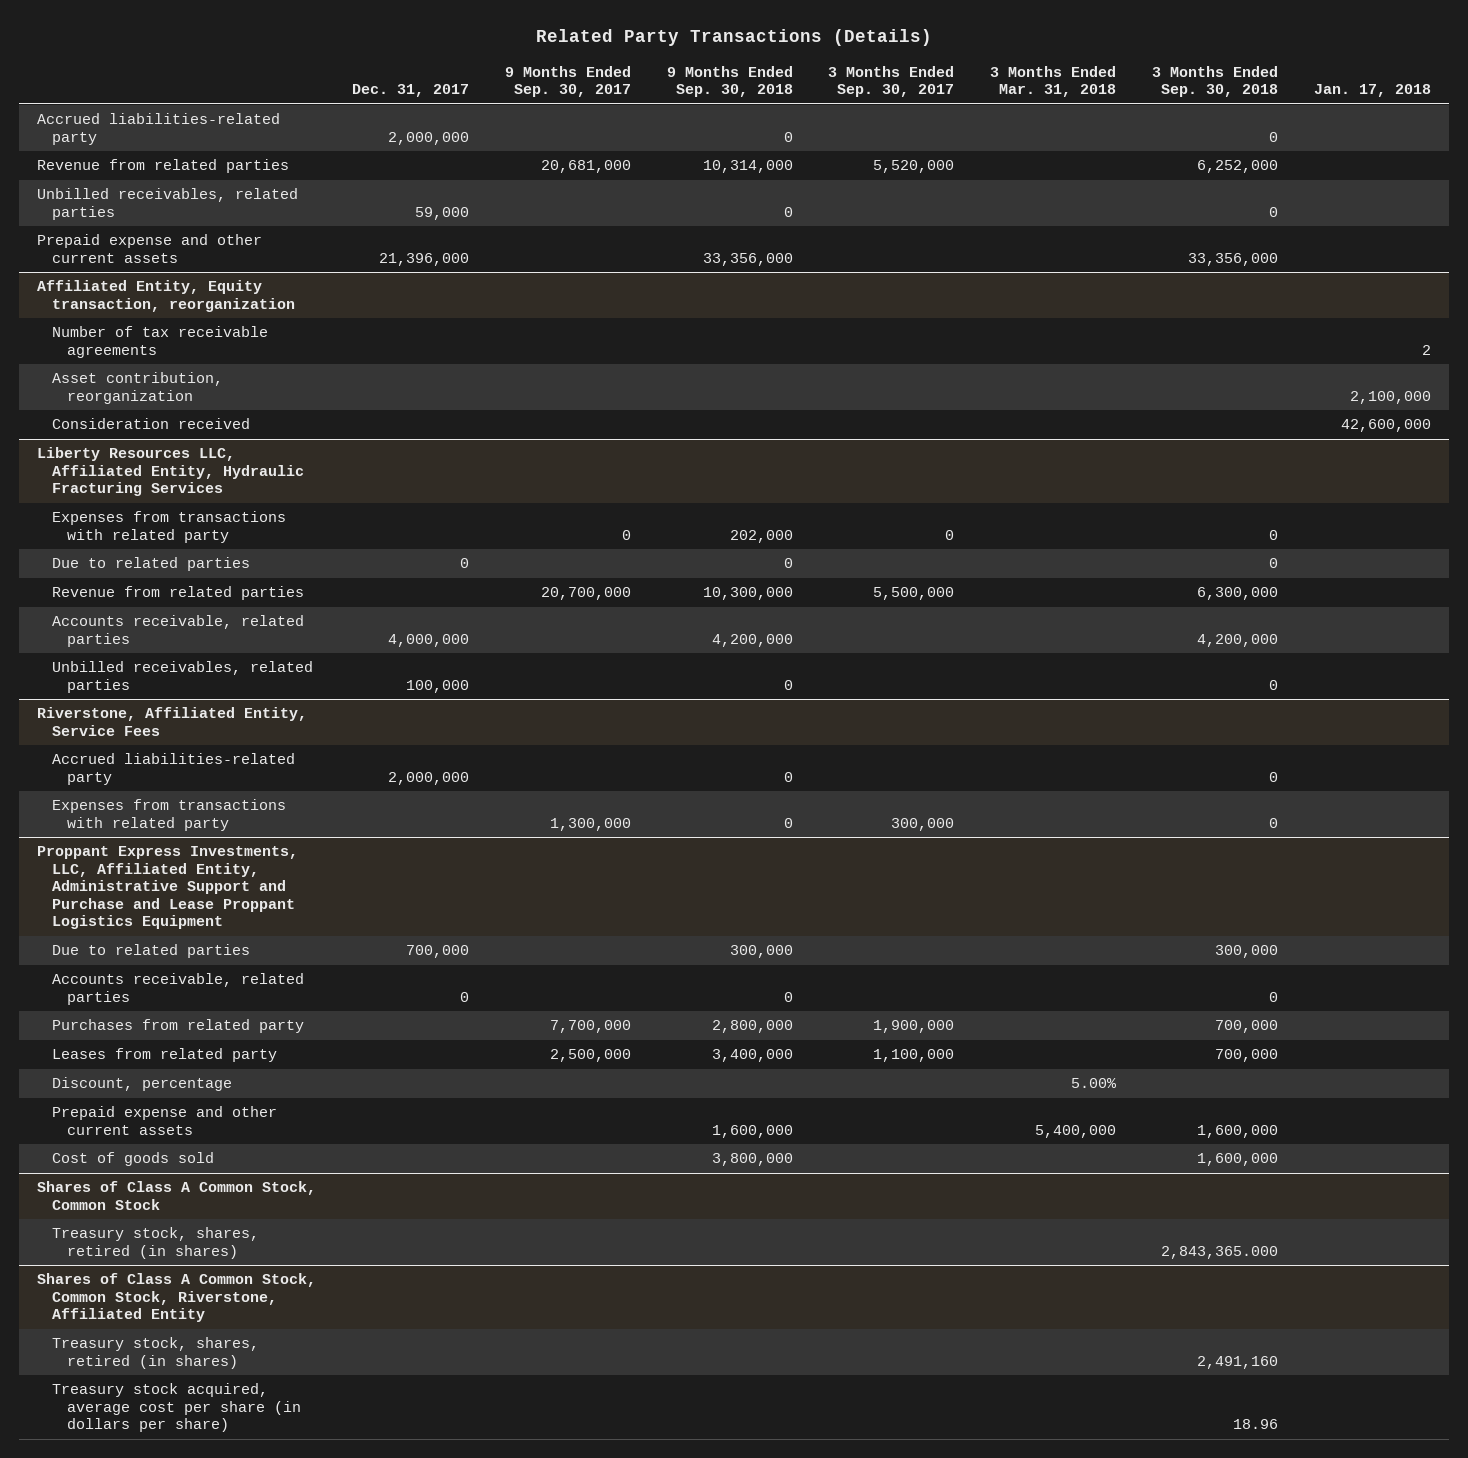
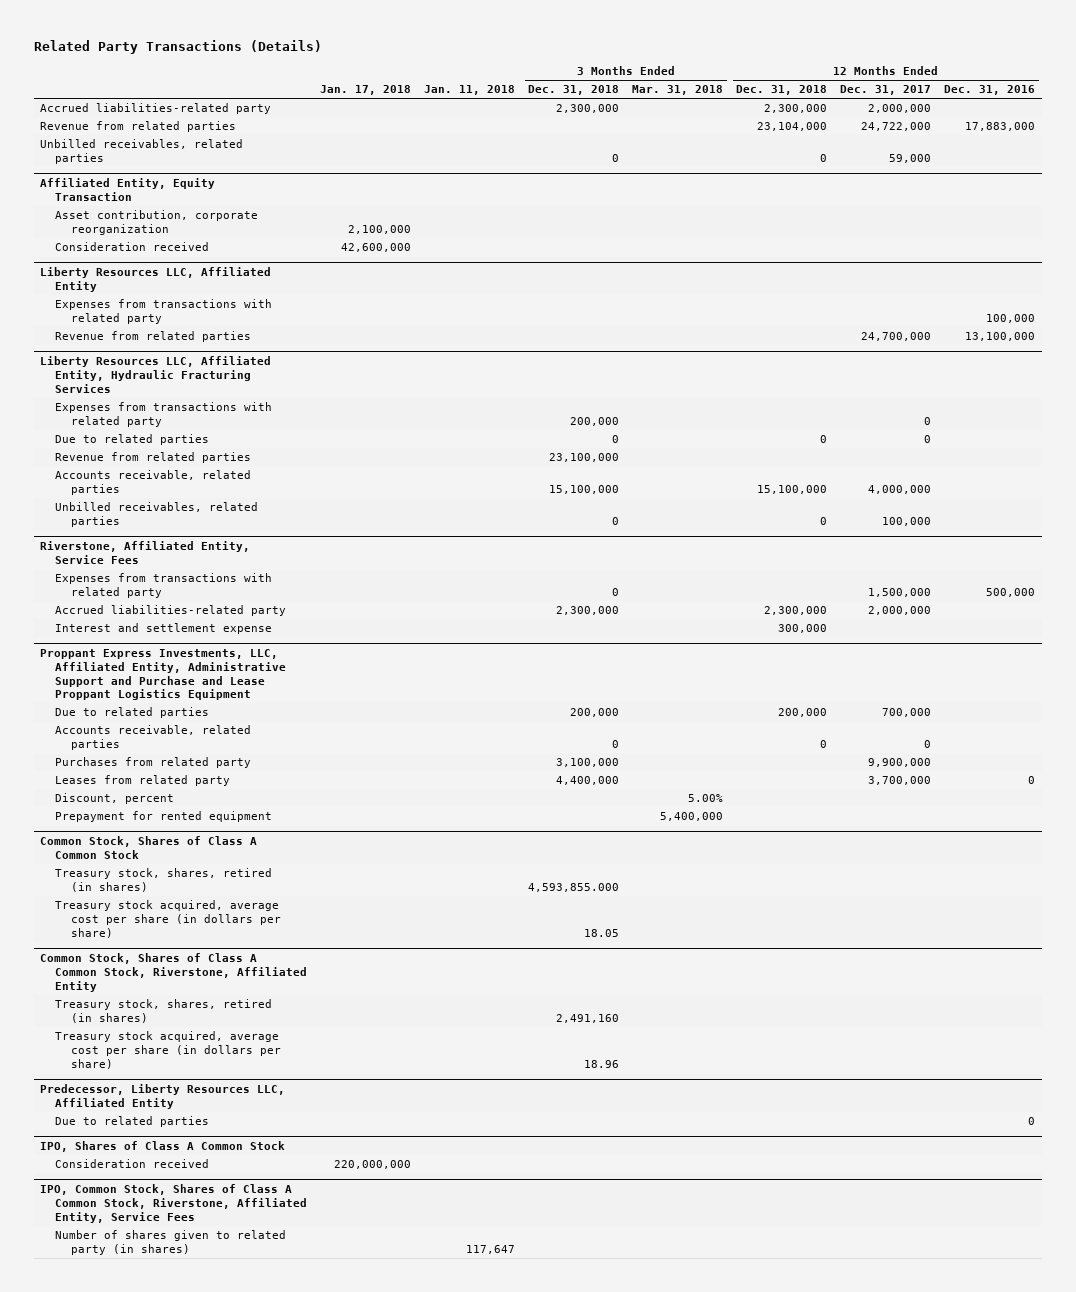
- | Dec. 31, 2017 | 9 Months Ended Sep. 30, 2017 | 9 Months Ended Sep. 30, 2018 | 3 Months Ended Sep. 30, 2017 | 3 Months Ended Mar. 31, 2018 | 3 Months Ended Sep. 30, 2018 | Jan. 17, 2018
+ | Jan. 17, 2018 | Jan. 11, 2018 | 3 Months Ended Dec. 31, 2018 | 3 Months Ended Mar. 31, 2018 | 12 Months Ended Dec. 31, 2018 | 12 Months Ended Dec. 31, 2017 | 12 Months Ended Dec. 31, 2016
- Prepaid expense and other current assets | 21,396,000 | | 33,356,000 | | | 33,356,000 |
- Affiliated Entity, Equity transaction, reorganization
- Number of tax receivable agreements | | | | | | | 2
- Asset contribution, reorganization | | | | | | | 2,100,000
+ Affiliated Entity, Equity Transaction
+ Asset contribution, corporate reorganization | 2,100,000 | | | | | |
+ Liberty Resources LLC, Affiliated Entity
+ Expenses from transactions with related party | | | | | | | 100,000
+ Revenue from related parties | | | | | | 24,700,000 | 13,100,000
@ Riverstone, Affiliated Entity, Service Fees
moved down: Accrued liabilities-related party | | | 2,300,000 | | 2,300,000 | 2,000,000 |
+ Interest and settlement expense | | | | | 300,000 | |
@ Proppant Express Investments, LLC, Affiliated Entity, Administrative Support and Purchase and Lease Proppant Logistics Equipment
- Discount, percentage | | | | | 5.00% | |
- Prepaid expense and other current assets | | | 1,600,000 | | 5,400,000 | 1,600,000 |
- Cost of goods sold | | | 3,800,000 | | | 1,600,000 |
- Shares of Class A Common Stock, Common Stock
@ Proppant Express Investments, LLC, Affiliated Entity, Administrative Support and Purchase and Lease Proppant Logistics Equipment
+ Discount, percent | | | | 5.00% | | |
+ Prepayment for rented equipment | | | | 5,400,000 | | |
+ Common Stock, Shares of Class A Common Stock
- Shares of Class A Common Stock, Common Stock, Riverstone, Affiliated Entity
+ Treasury stock acquired, average cost per share (in dollars per share) | | | 18.05 | | | |
+ Common Stock, Shares of Class A Common Stock, Riverstone, Affiliated Entity
+ Predecessor, Liberty Resources LLC, Affiliated Entity
+ Due to related parties | | | | | | | 0
+ IPO, Shares of Class A Common Stock
+ Consideration received | 220,000,000 | | | | | |
+ IPO, Common Stock, Shares of Class A Common Stock, Riverstone, Affiliated Entity, Service Fees
+ Number of shares given to related party (in shares) | | 117,647 | | | | |

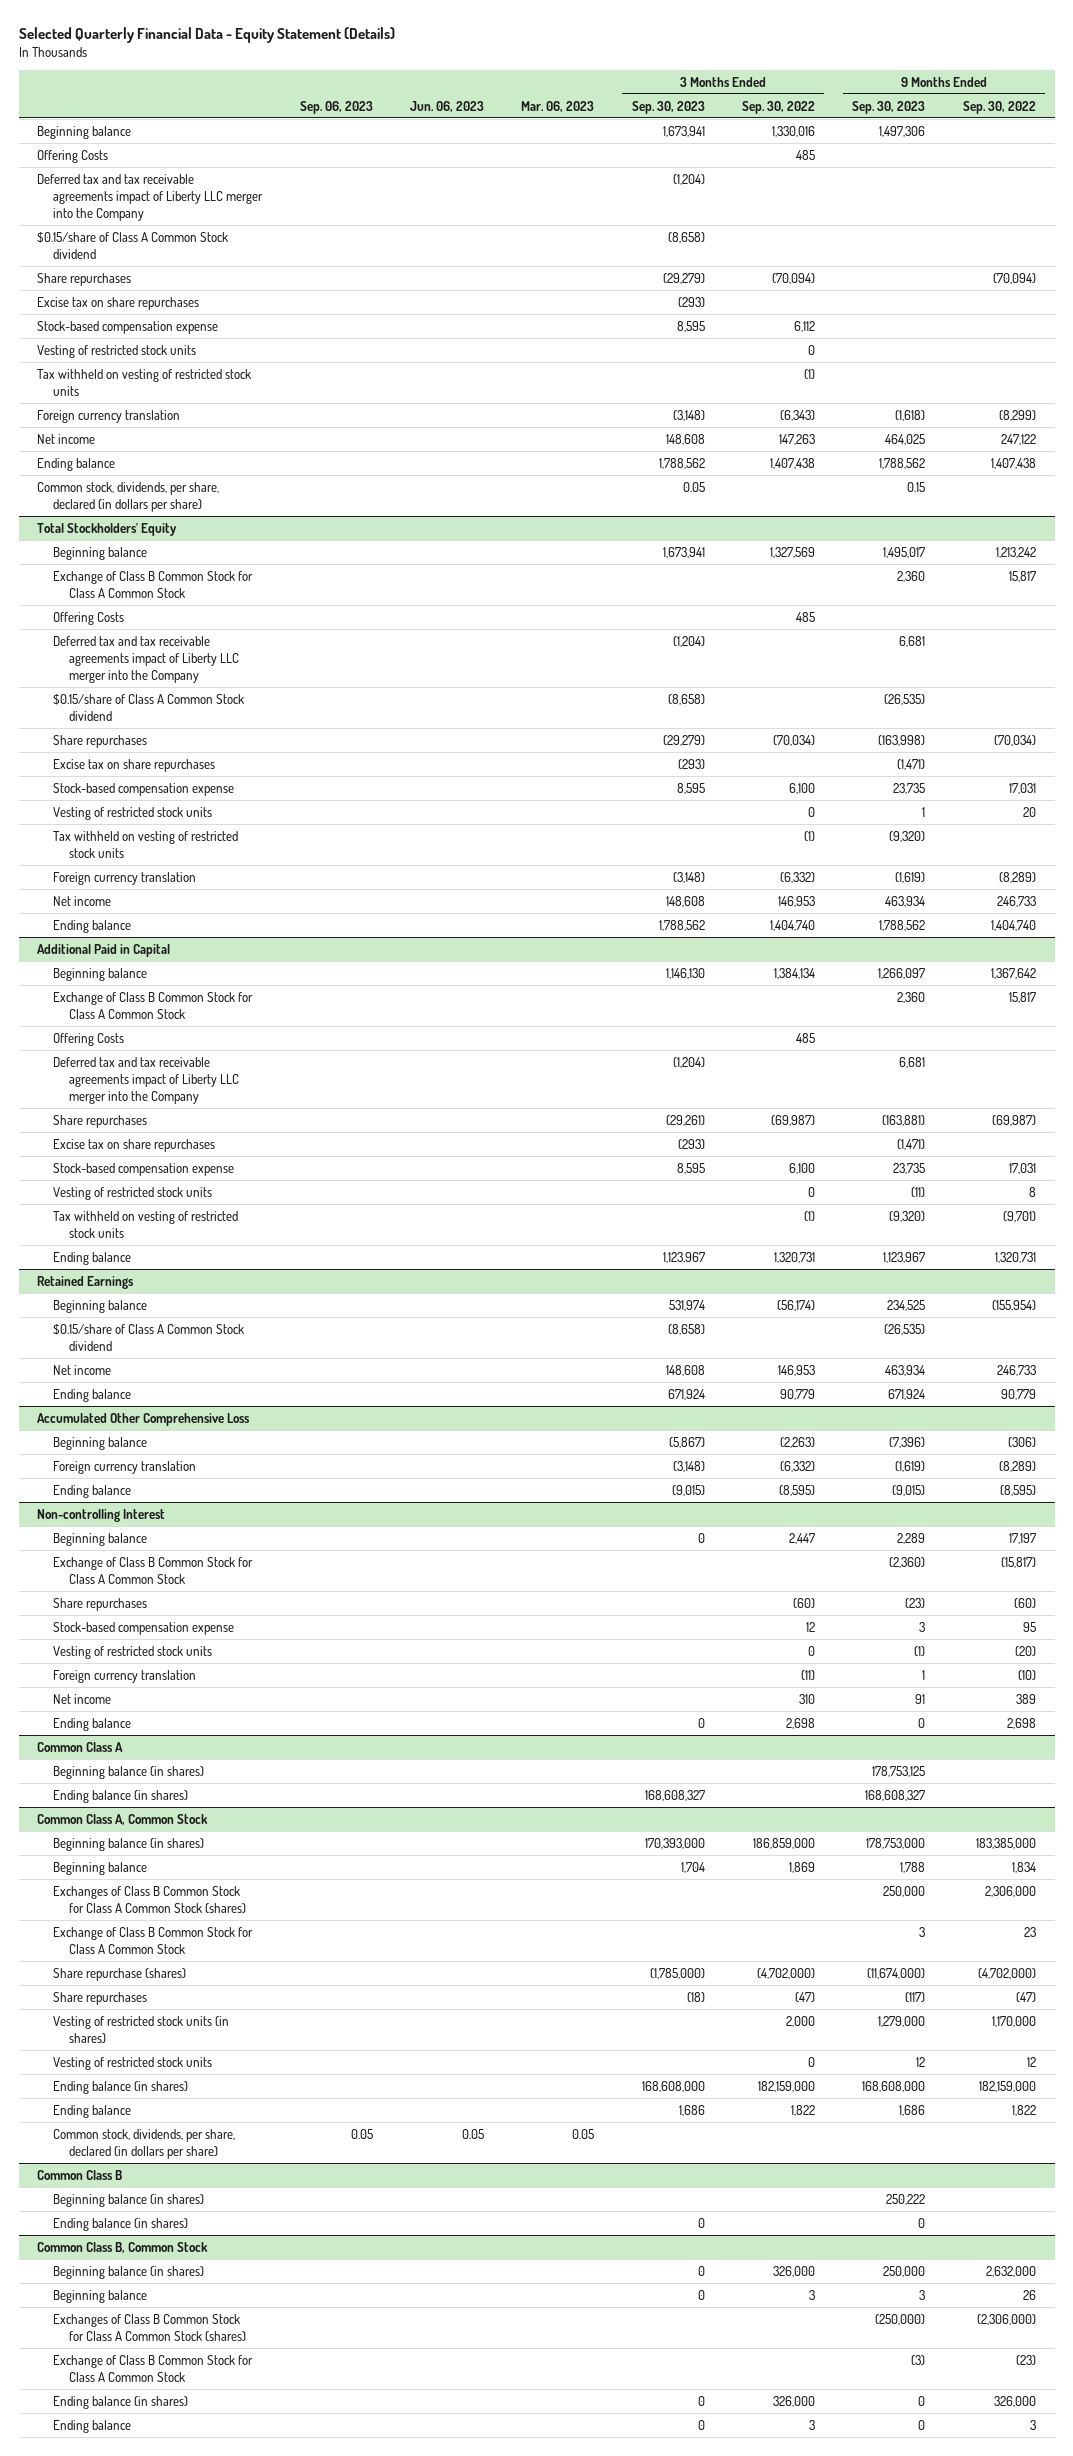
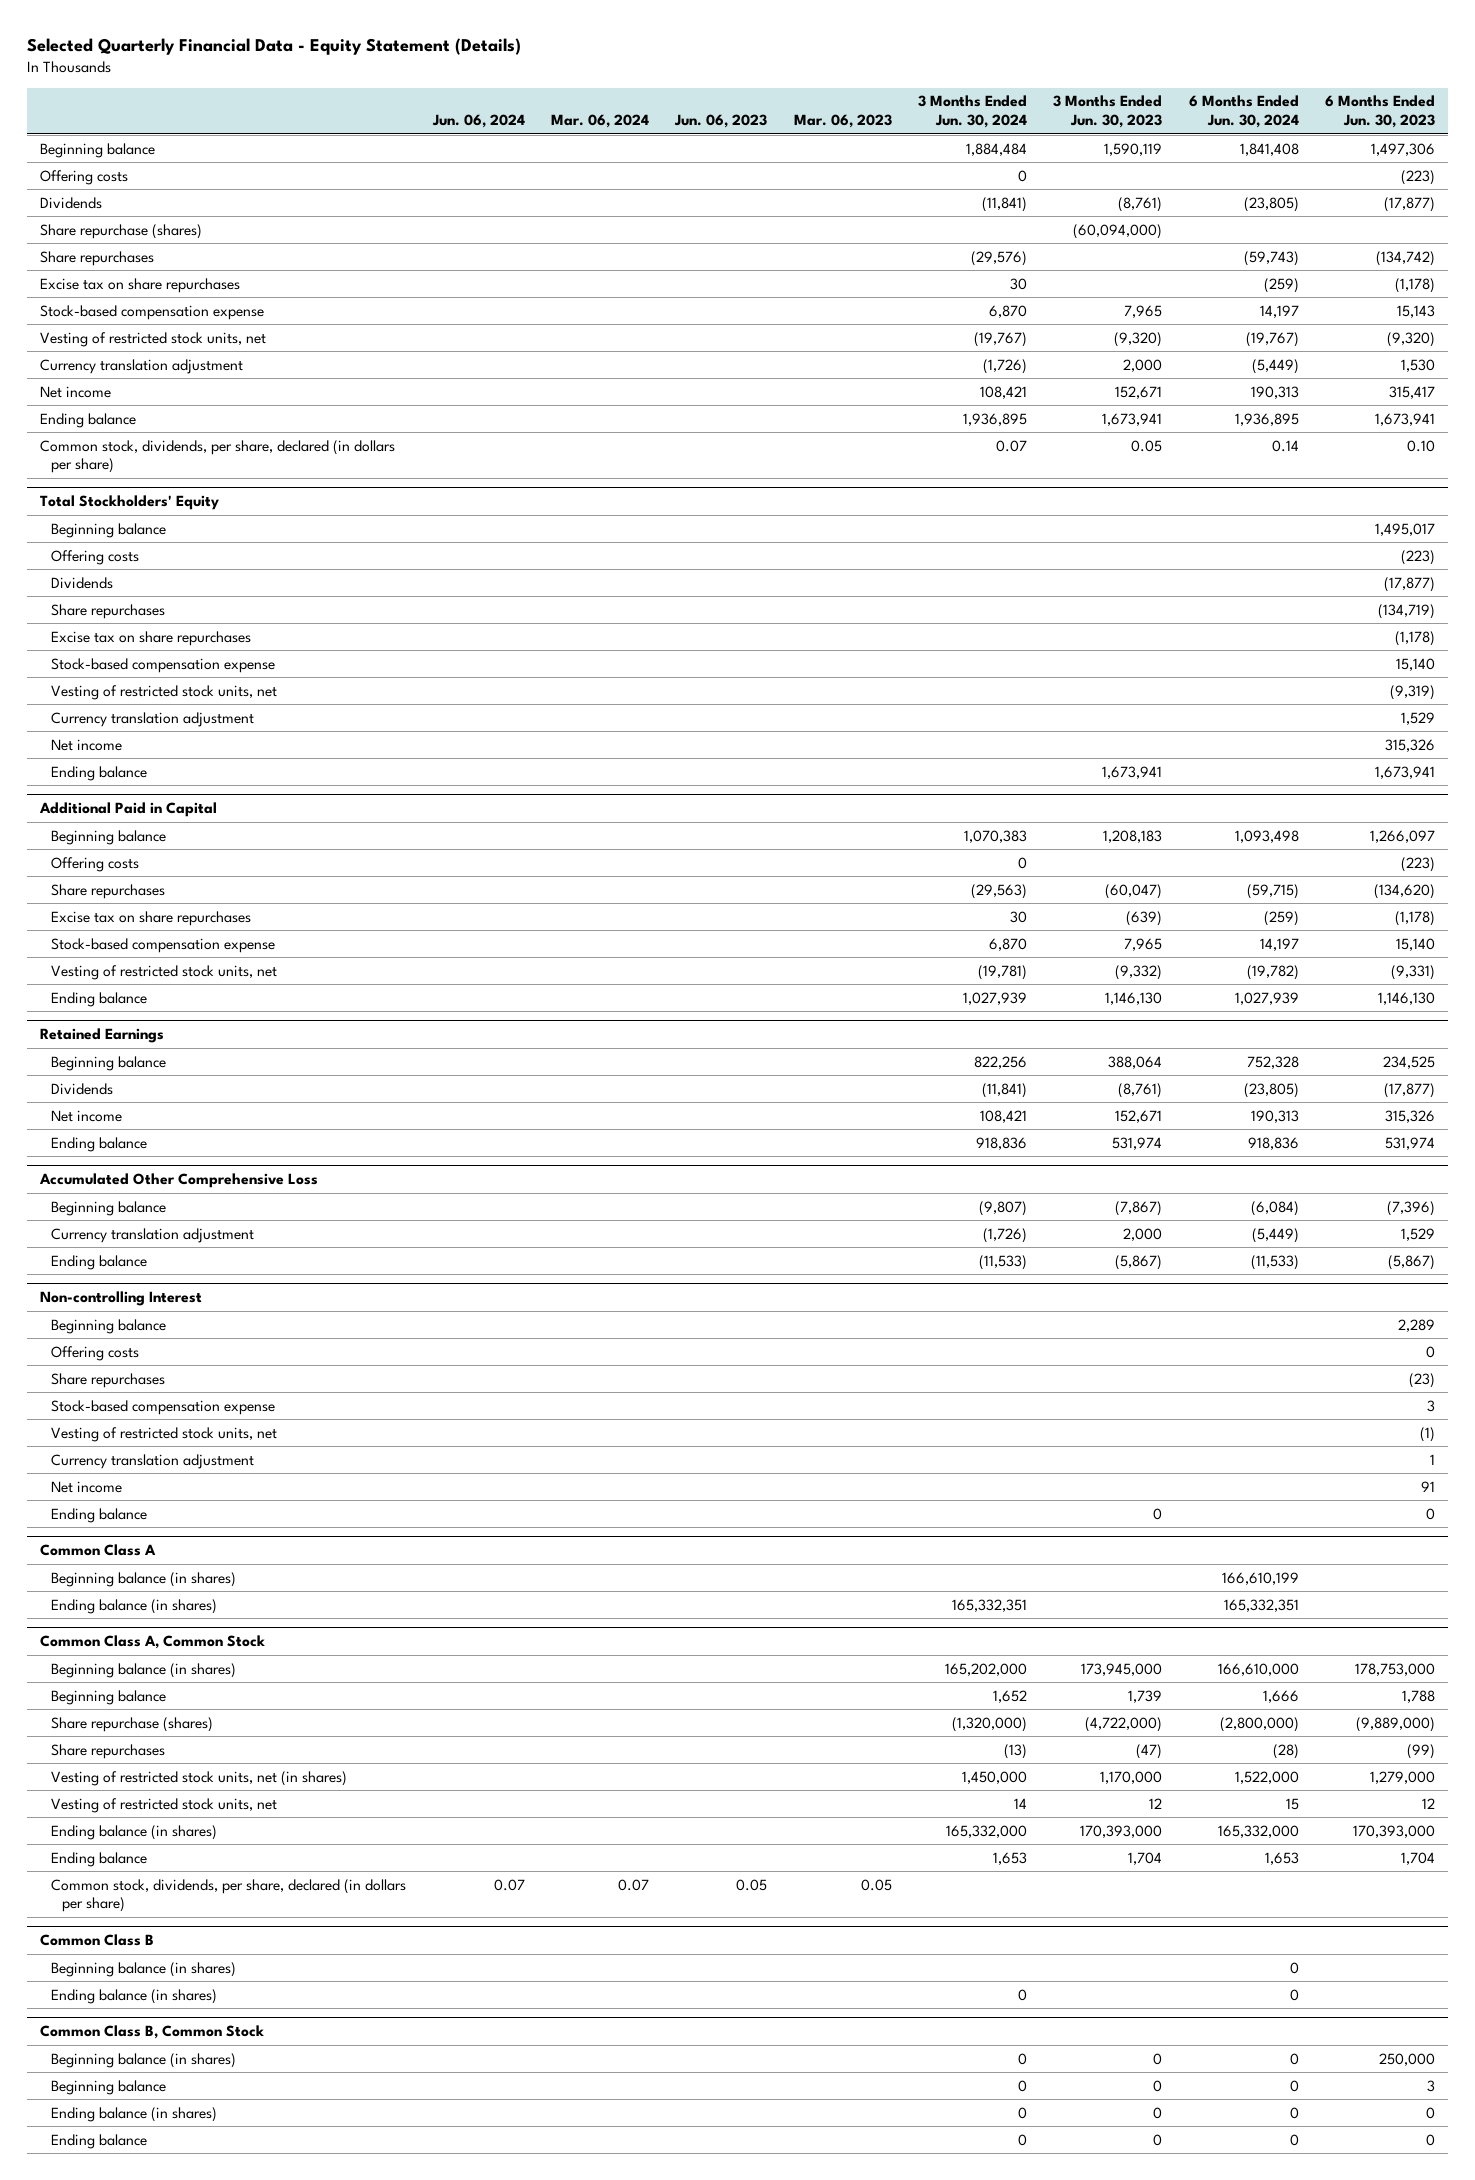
- | Sep. 06, 2023 | Jun. 06, 2023 | Mar. 06, 2023 | 3 Months Ended Sep. 30, 2023 | 3 Months Ended Sep. 30, 2022 | 9 Months Ended Sep. 30, 2023 | 9 Months Ended Sep. 30, 2022
+ | Jun. 06, 2024 | Mar. 06, 2024 | Jun. 06, 2023 | Mar. 06, 2023 | 3 Months Ended Jun. 30, 2024 | 3 Months Ended Jun. 30, 2023 | 6 Months Ended Jun. 30, 2024 | 6 Months Ended Jun. 30, 2023
- Offering Costs | | | | | 485 | |
- Deferred tax and tax receivable agreements impact of Liberty LLC merger into the Company | | | | (1,204) | | |
- $0.15/share of Class A Common Stock dividend | | | | (8,658) | | |
+ Offering costs | | | | | 0 | | | (223)
+ Dividends | | | | | (11,841) | (8,761) | (23,805) | (17,877)
+ Share repurchase (shares) | | | | | | (60,094,000) | |
- Vesting of restricted stock units | | | | | 0 | |
- Tax withheld on vesting of restricted stock units | | | | | (1) | |
- Foreign currency translation | | | | (3,148) | (6,343) | (1,618) | (8,299)
+ Vesting of restricted stock units, net | | | | | (19,767) | (9,320) | (19,767) | (9,320)
+ Currency translation adjustment | | | | | (1,726) | 2,000 | (5,449) | 1,530
@ Total Stockholders' Equity
- Exchange of Class B Common Stock for Class A Common Stock | | | | | | 2,360 | 15,817
- Offering Costs | | | | | 485 | |
- Deferred tax and tax receivable agreements impact of Liberty LLC merger into the Company | | | | (1,204) | | 6,681 |
- $0.15/share of Class A Common Stock dividend | | | | (8,658) | | (26,535) |
+ Offering costs | | | | | | | | (223)
+ Dividends | | | | | | | | (17,877)
- Vesting of restricted stock units | | | | | 0 | 1 | 20
- Tax withheld on vesting of restricted stock units | | | | | (1) | (9,320) |
- Foreign currency translation | | | | (3,148) | (6,332) | (1,619) | (8,289)
+ Vesting of restricted stock units, net | | | | | | | | (9,319)
+ Currency translation adjustment | | | | | | | | 1,529
@ Additional Paid in Capital
- Exchange of Class B Common Stock for Class A Common Stock | | | | | | 2,360 | 15,817
- Offering Costs | | | | | 485 | |
- Deferred tax and tax receivable agreements impact of Liberty LLC merger into the Company | | | | (1,204) | | 6,681 |
+ Offering costs | | | | | 0 | | | (223)
- Vesting of restricted stock units | | | | | 0 | (11) | 8
- Tax withheld on vesting of restricted stock units | | | | | (1) | (9,320) | (9,701)
+ Vesting of restricted stock units, net | | | | | (19,781) | (9,332) | (19,782) | (9,331)
@ Retained Earnings
- $0.15/share of Class A Common Stock dividend | | | | (8,658) | | (26,535) |
+ Dividends | | | | | (11,841) | (8,761) | (23,805) | (17,877)
@ Accumulated Other Comprehensive Loss
- Foreign currency translation | | | | (3,148) | (6,332) | (1,619) | (8,289)
+ Currency translation adjustment | | | | | (1,726) | 2,000 | (5,449) | 1,529
@ Non-controlling Interest
- Exchange of Class B Common Stock for Class A Common Stock | | | | | | (2,360) | (15,817)
+ Offering costs | | | | | | | | 0
- Vesting of restricted stock units | | | | | 0 | (1) | (20)
- Foreign currency translation | | | | | (11) | 1 | (10)
+ Vesting of restricted stock units, net | | | | | | | | (1)
+ Currency translation adjustment | | | | | | | | 1
@ Common Class A, Common Stock
- Exchanges of Class B Common Stock for Class A Common Stock (shares) | | | | | | 250,000 | 2,306,000
- Exchange of Class B Common Stock for Class A Common Stock | | | | | | 3 | 23
- Vesting of restricted stock units (in shares) | | | | | 2,000 | 1,279,000 | 1,170,000
- Vesting of restricted stock units | | | | | 0 | 12 | 12
+ Vesting of restricted stock units, net (in shares) | | | | | 1,450,000 | 1,170,000 | 1,522,000 | 1,279,000
+ Vesting of restricted stock units, net | | | | | 14 | 12 | 15 | 12
@ Common Class B, Common Stock
- Exchanges of Class B Common Stock for Class A Common Stock (shares) | | | | | | (250,000) | (2,306,000)
- Exchange of Class B Common Stock for Class A Common Stock | | | | | | (3) | (23)

